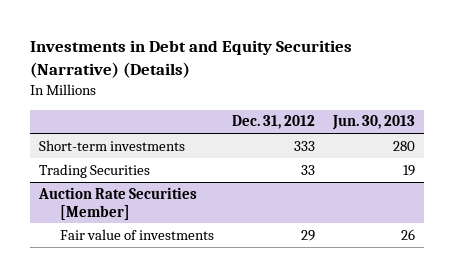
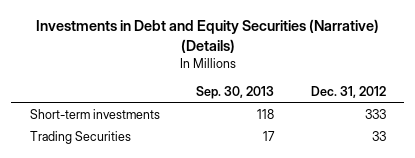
- | Dec. 31, 2012 | Jun. 30, 2013
+ | Sep. 30, 2013 | Dec. 31, 2012
- Auction Rate Securities [Member]
- Fair value of investments | 29 | 26

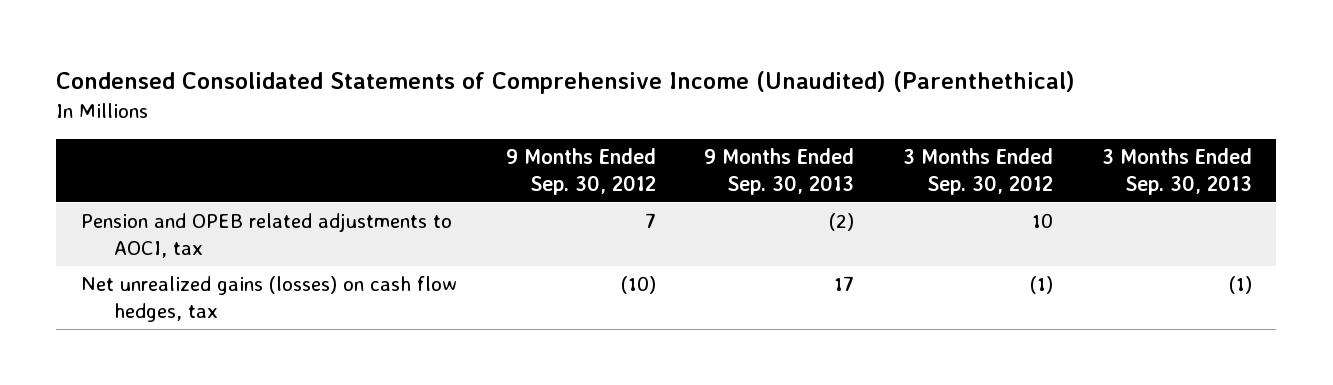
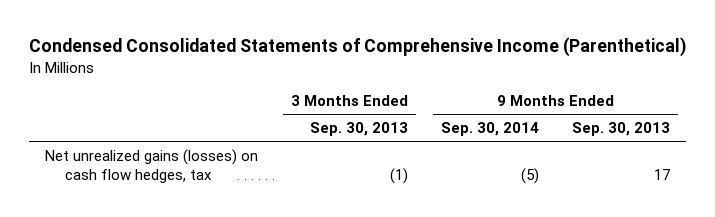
- Condensed Consolidated Statements of Comprehensive Income (Unaudited) (Parenthethical)
+ Condensed Consolidated Statements of Comprehensive Income (Parenthetical)
- | 9 Months Ended Sep. 30, 2012 | 9 Months Ended Sep. 30, 2013 | 3 Months Ended Sep. 30, 2012 | 3 Months Ended Sep. 30, 2013
+ | 3 Months Ended Sep. 30, 2013 | 9 Months Ended Sep. 30, 2014 | 9 Months Ended Sep. 30, 2013
- Pension and OPEB related adjustments to AOCI, tax | 7 | (2) | 10 |

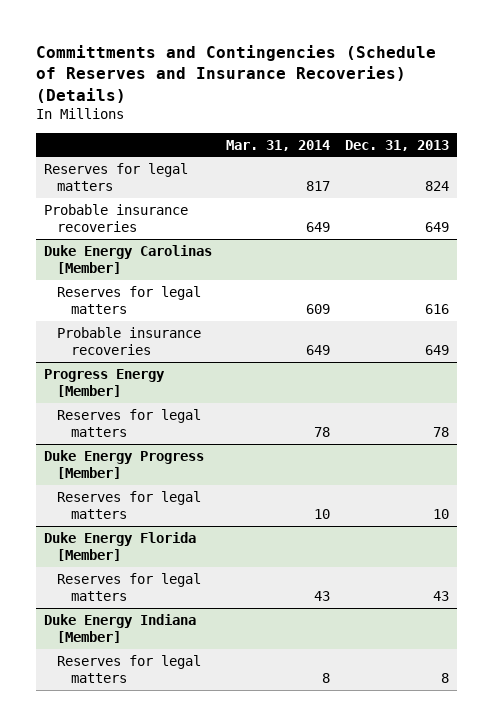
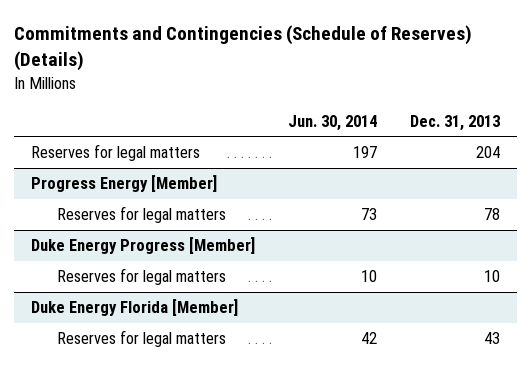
- Committments and Contingencies (Schedule of Reserves and Insurance Recoveries) (Details)
+ Commitments and Contingencies (Schedule of Reserves) (Details)
- | Mar. 31, 2014 | Dec. 31, 2013
+ | Jun. 30, 2014 | Dec. 31, 2013
- Reserves for legal matters | 817 | 824
- Probable insurance recoveries | 649 | 649
- Duke Energy Carolinas [Member]
- Reserves for legal matters | 609 | 616
- Probable insurance recoveries | 649 | 649
+ Reserves for legal matters | 197 | 204
- Duke Energy Indiana [Member]
- Reserves for legal matters | 8 | 8

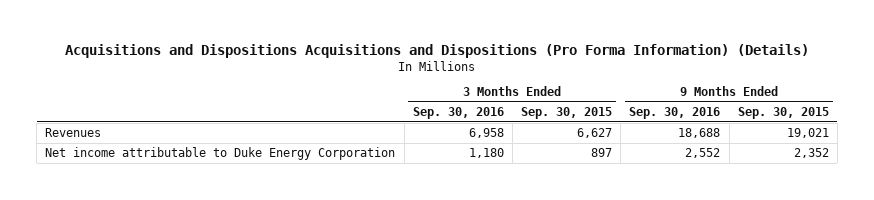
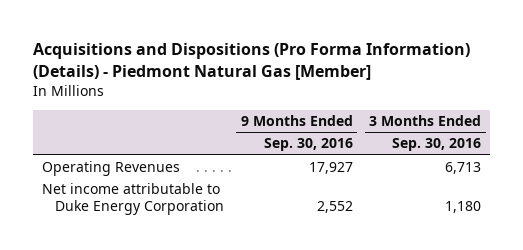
- Acquisitions and Dispositions Acquisitions and Dispositions (Pro Forma Information) (Details)
+ Acquisitions and Dispositions (Pro Forma Information) (Details) - Piedmont Natural Gas [Member]
- | 3 Months Ended Sep. 30, 2016 | 3 Months Ended Sep. 30, 2015 | 9 Months Ended Sep. 30, 2016 | 9 Months Ended Sep. 30, 2015
+ | 9 Months Ended Sep. 30, 2016 | 3 Months Ended Sep. 30, 2016
- Revenues | 6,958 | 6,627 | 18,688 | 19,021
+ Operating Revenues | 17,927 | 6,713

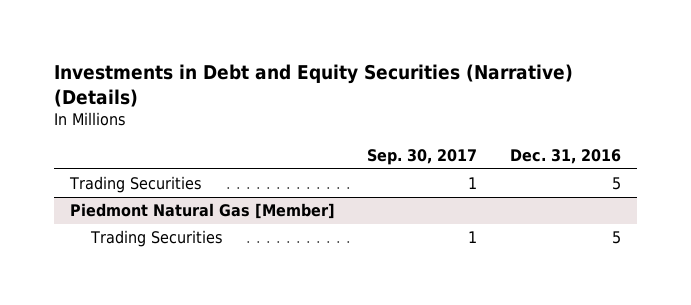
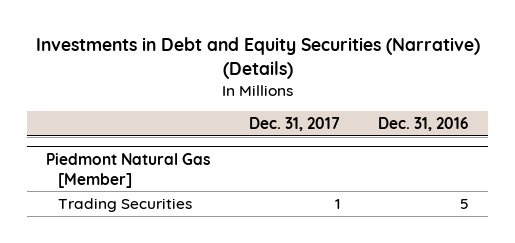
- | Sep. 30, 2017 | Dec. 31, 2016
+ | Dec. 31, 2017 | Dec. 31, 2016
- Trading Securities | 1 | 5

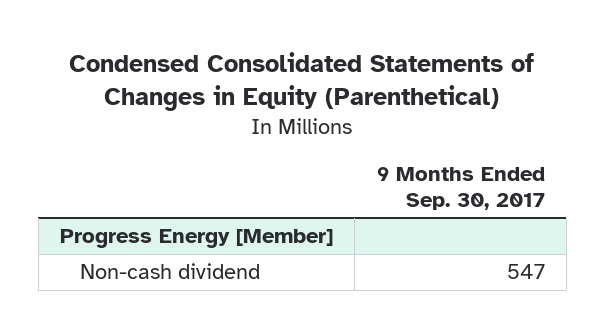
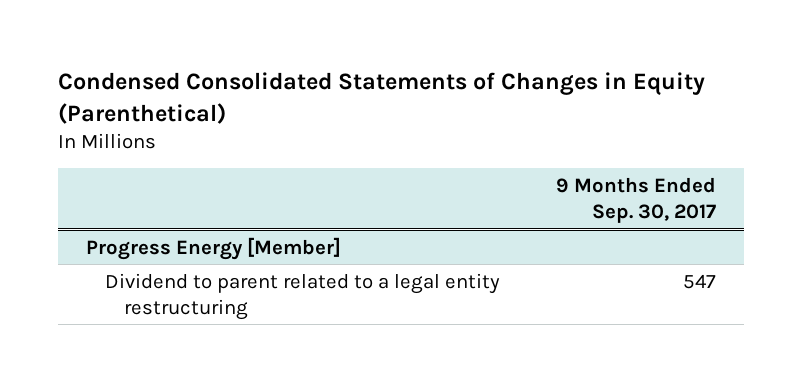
@ Progress Energy [Member]
- Non-cash dividend | 547
+ Dividend to parent related to a legal entity restructuring | 547

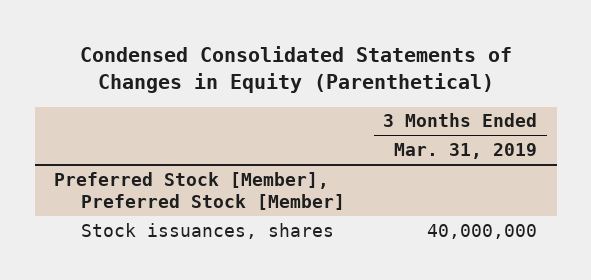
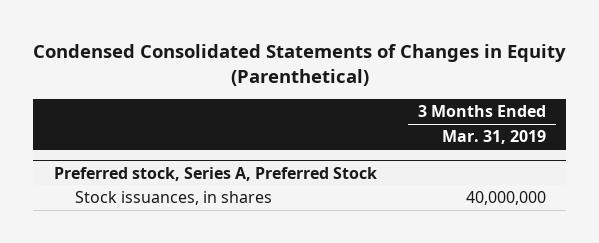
- Preferred Stock [Member], Preferred Stock [Member]
- Stock issuances, shares | 40,000,000
+ Preferred stock, Series A, Preferred Stock
+ Stock issuances, in shares | 40,000,000

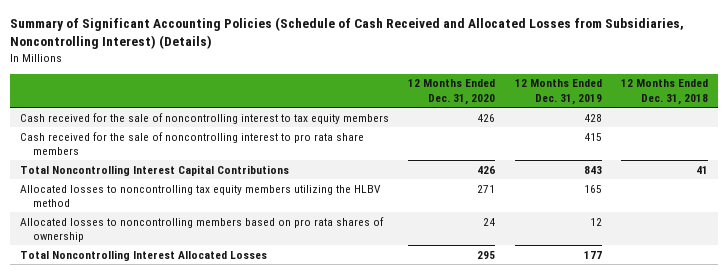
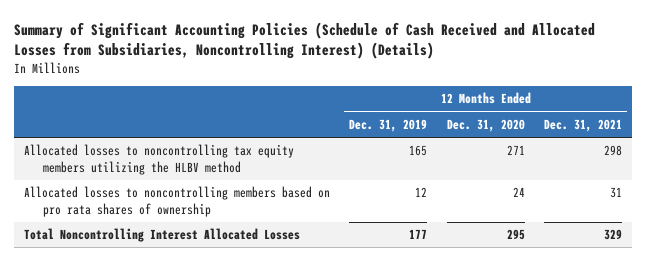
- | 12 Months Ended Dec. 31, 2020 | 12 Months Ended Dec. 31, 2019 | 12 Months Ended Dec. 31, 2018
+ | 12 Months Ended Dec. 31, 2019 | 12 Months Ended Dec. 31, 2020 | 12 Months Ended Dec. 31, 2021
- Cash received for the sale of noncontrolling interest to tax equity members | 426 | 428 |
- Cash received for the sale of noncontrolling interest to pro rata share members | | 415 |
- Total Noncontrolling Interest Capital Contributions | 426 | 843 | 41

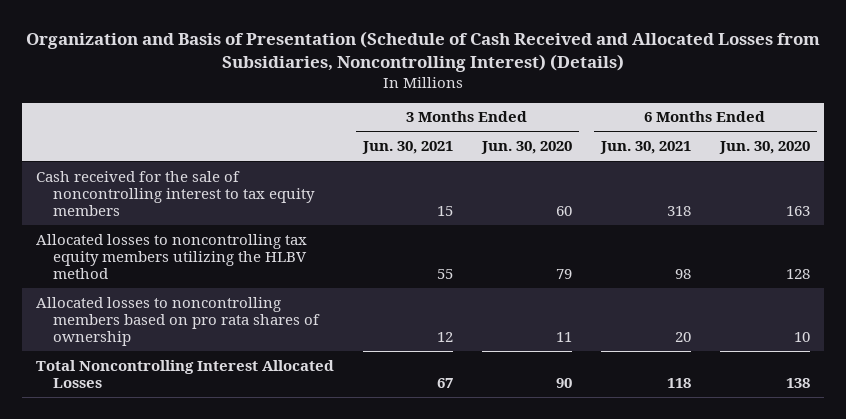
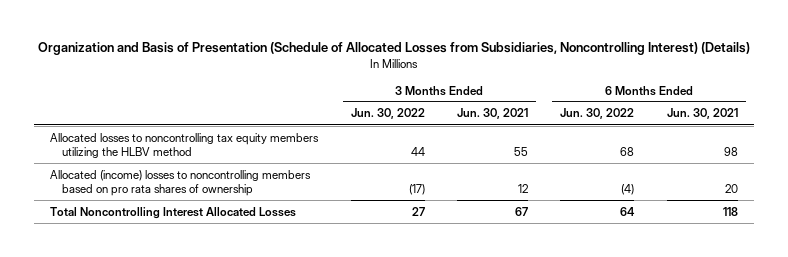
- Organization and Basis of Presentation (Schedule of Cash Received and Allocated Losses from Subsidiaries, Noncontrolling Interest) (Details)
+ Organization and Basis of Presentation (Schedule of Allocated Losses from Subsidiaries, Noncontrolling Interest) (Details)
- | 3 Months Ended Jun. 30, 2021 | 3 Months Ended Jun. 30, 2020 | 6 Months Ended Jun. 30, 2021 | 6 Months Ended Jun. 30, 2020
+ | 3 Months Ended Jun. 30, 2022 | 3 Months Ended Jun. 30, 2021 | 6 Months Ended Jun. 30, 2022 | 6 Months Ended Jun. 30, 2021
- Cash received for the sale of noncontrolling interest to tax equity members | 15 | 60 | 318 | 163
- Allocated losses to noncontrolling members based on pro rata shares of ownership | 12 | 11 | 20 | 10
+ Allocated (income) losses to noncontrolling members based on pro rata shares of ownership | (17) | 12 | (4) | 20

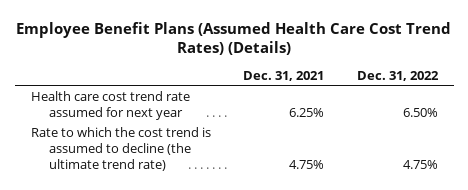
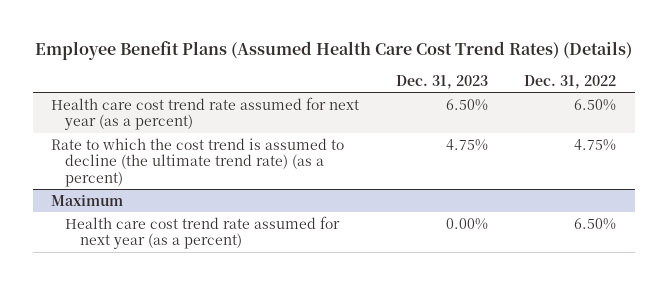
- | Dec. 31, 2021 | Dec. 31, 2022
+ | Dec. 31, 2023 | Dec. 31, 2022
- Health care cost trend rate assumed for next year | 6.25% | 6.50%
- Rate to which the cost trend is assumed to decline (the ultimate trend rate) | 4.75% | 4.75%
+ Health care cost trend rate assumed for next year (as a percent) | 6.50% | 6.50%
+ Rate to which the cost trend is assumed to decline (the ultimate trend rate) (as a percent) | 4.75% | 4.75%
+ Maximum
+ Health care cost trend rate assumed for next year (as a percent) | 0.00% | 6.50%

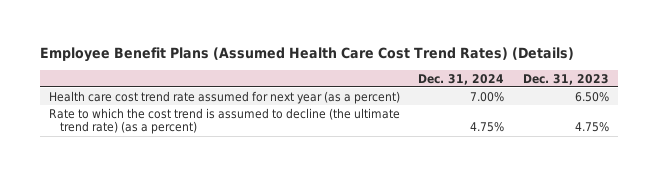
- | Dec. 31, 2023 | Dec. 31, 2022
+ | Dec. 31, 2024 | Dec. 31, 2023
- Maximum
- Health care cost trend rate assumed for next year (as a percent) | 0.00% | 6.50%

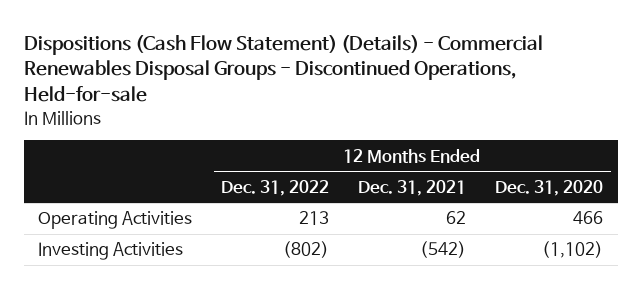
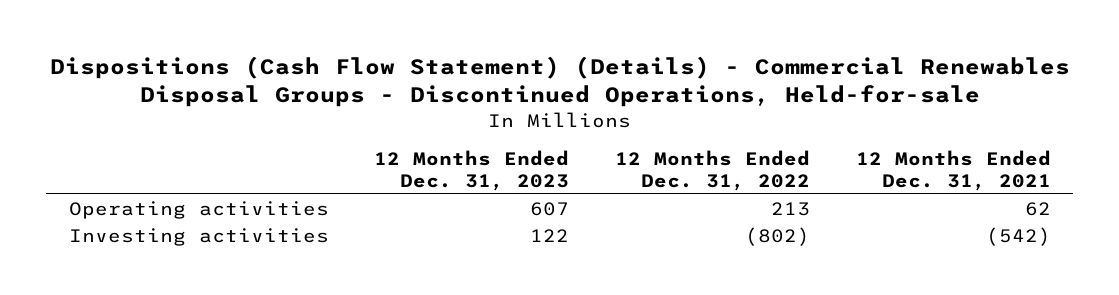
- | 12 Months Ended Dec. 31, 2022 | 12 Months Ended Dec. 31, 2021 | 12 Months Ended Dec. 31, 2020
+ | 12 Months Ended Dec. 31, 2023 | 12 Months Ended Dec. 31, 2022 | 12 Months Ended Dec. 31, 2021
- Operating Activities | 213 | 62 | 466
- Investing Activities | (802) | (542) | (1,102)
+ Operating activities | 607 | 213 | 62
+ Investing activities | 122 | (802) | (542)

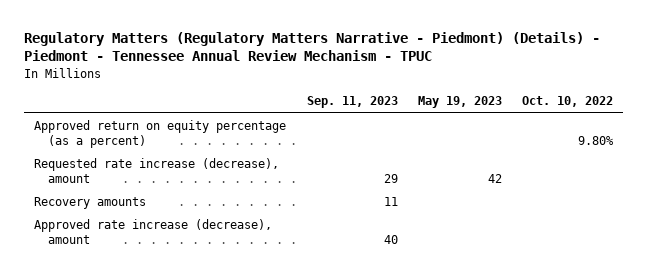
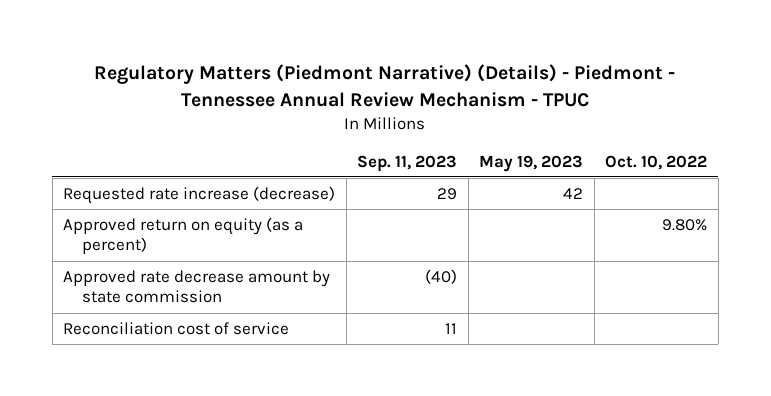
- Regulatory Matters (Regulatory Matters Narrative - Piedmont) (Details) - Piedmont - Tennessee Annual Review Mechanism - TPUC
+ Regulatory Matters (Piedmont Narrative) (Details) - Piedmont - Tennessee Annual Review Mechanism - TPUC
- Approved return on equity percentage (as a percent) | | | 9.80%
- Requested rate increase (decrease), amount | 29 | 42 |
- Recovery amounts | 11 | |
- Approved rate increase (decrease), amount | 40 | |
+ Requested rate increase (decrease) | 29 | 42 |
+ Approved return on equity (as a percent) | | | 9.80%
+ Approved rate decrease amount by state commission | (40) | |
+ Reconciliation cost of service | 11 | |

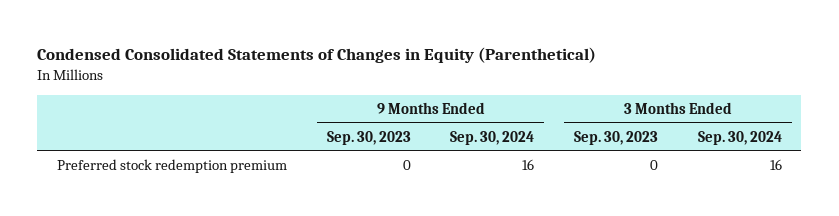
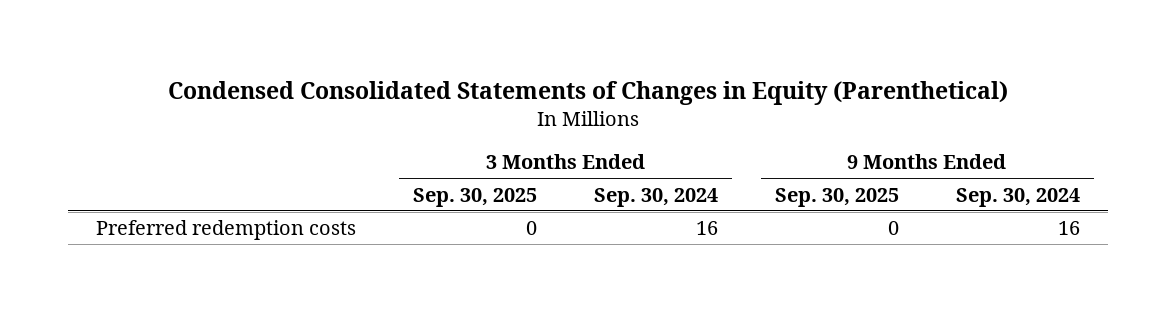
- | 9 Months Ended Sep. 30, 2023 | 9 Months Ended Sep. 30, 2024 | 3 Months Ended Sep. 30, 2023 | 3 Months Ended Sep. 30, 2024
+ | 3 Months Ended Sep. 30, 2025 | 3 Months Ended Sep. 30, 2024 | 9 Months Ended Sep. 30, 2025 | 9 Months Ended Sep. 30, 2024
- Preferred stock redemption premium | 0 | 16 | 0 | 16
+ Preferred redemption costs | 0 | 16 | 0 | 16

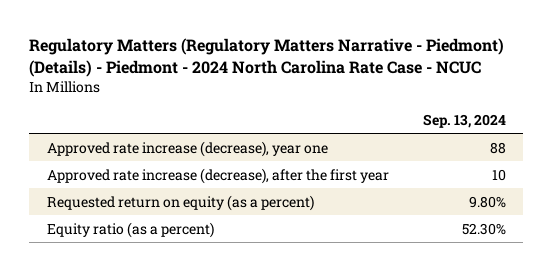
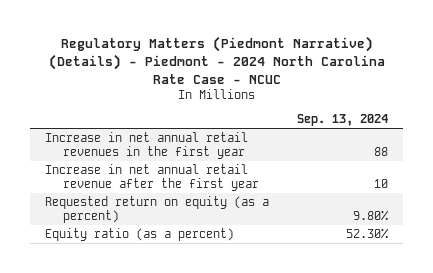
- Regulatory Matters (Regulatory Matters Narrative - Piedmont) (Details) - Piedmont - 2024 North Carolina Rate Case - NCUC
+ Regulatory Matters (Piedmont Narrative) (Details) - Piedmont - 2024 North Carolina Rate Case - NCUC
- Approved rate increase (decrease), year one | 88
- Approved rate increase (decrease), after the first year | 10
+ Increase in net annual retail revenues in the first year | 88
+ Increase in net annual retail revenue after the first year | 10

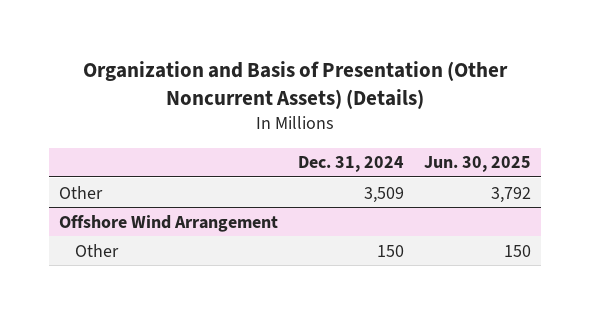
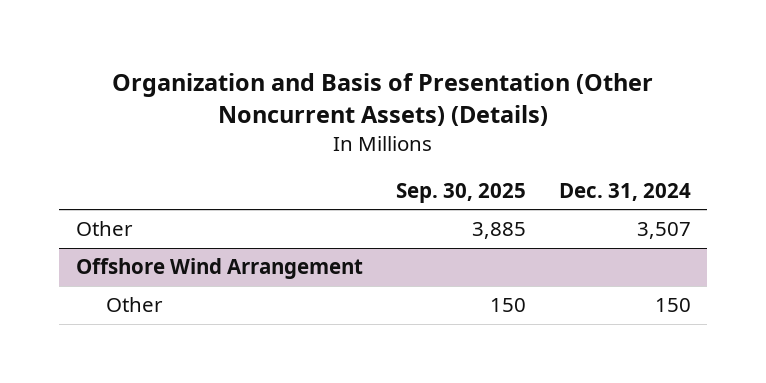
- | Dec. 31, 2024 | Jun. 30, 2025
+ | Sep. 30, 2025 | Dec. 31, 2024
- Other | 3,509 | 3,792
+ Other | 3,885 | 3,507

